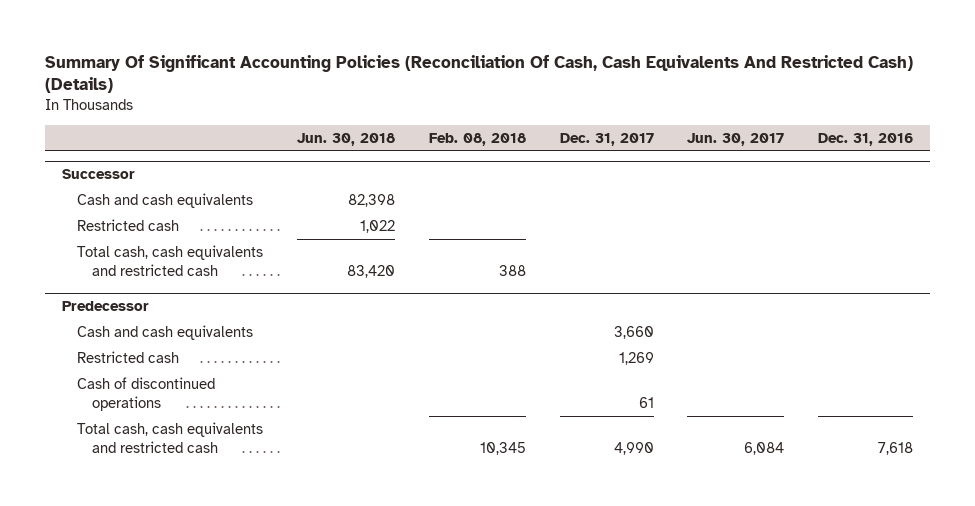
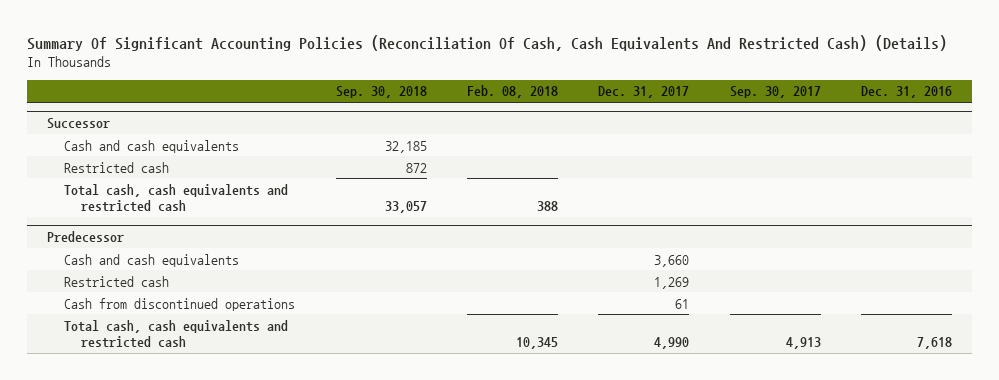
- | Jun. 30, 2018 | Feb. 08, 2018 | Dec. 31, 2017 | Jun. 30, 2017 | Dec. 31, 2016
+ | Sep. 30, 2018 | Feb. 08, 2018 | Dec. 31, 2017 | Sep. 30, 2017 | Dec. 31, 2016
@ Predecessor
- Cash of discontinued operations | | | 61 | |
+ Cash from discontinued operations | | | 61 | |

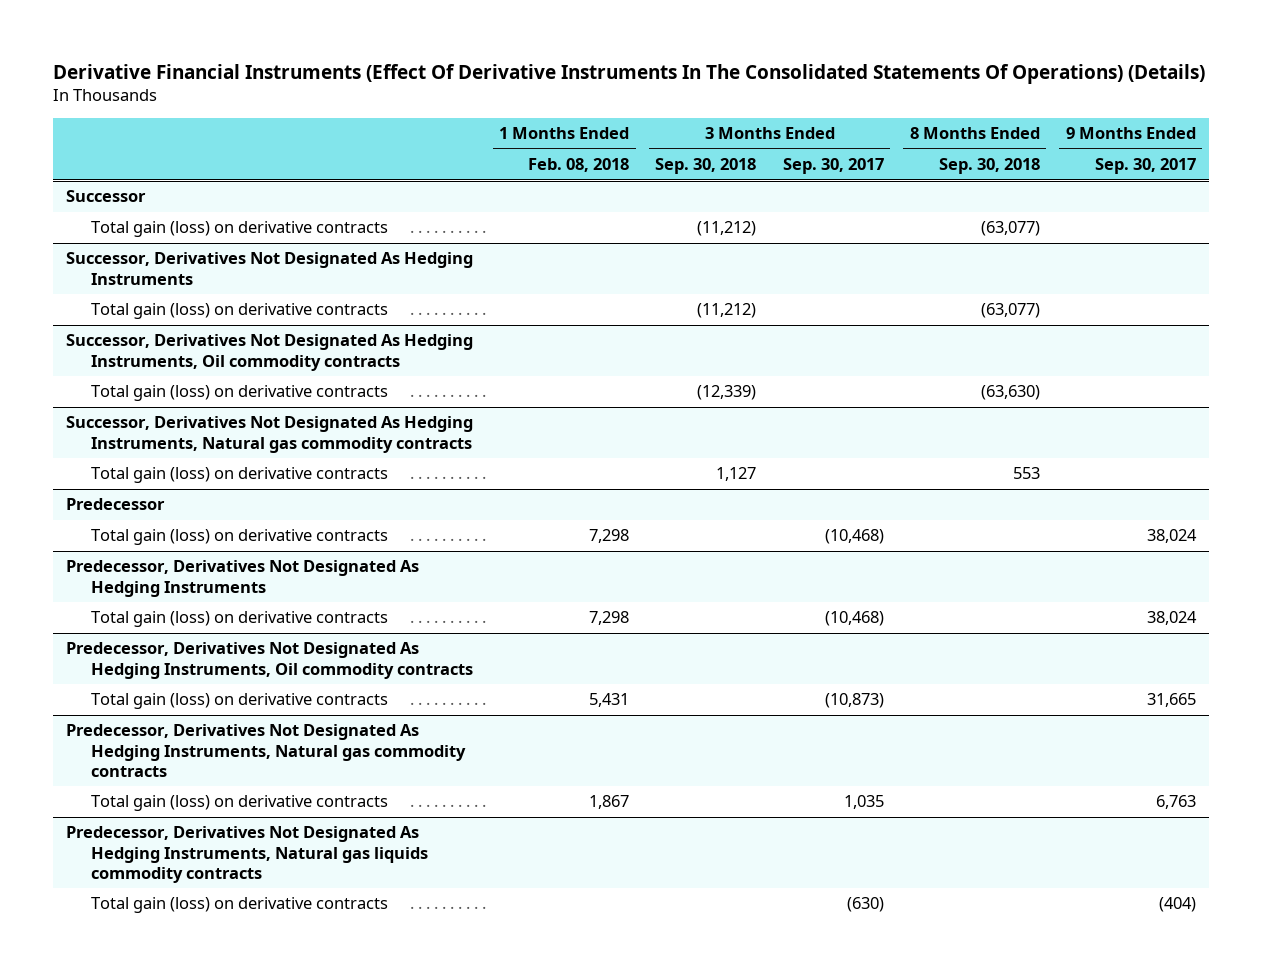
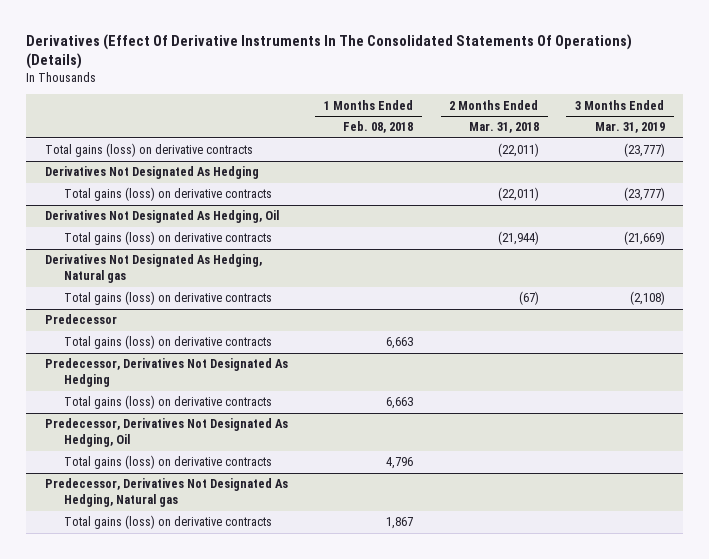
- Derivative Financial Instruments (Effect Of Derivative Instruments In The Consolidated Statements Of Operations) (Details)
+ Derivatives (Effect Of Derivative Instruments In The Consolidated Statements Of Operations) (Details)
- | 1 Months Ended Feb. 08, 2018 | 3 Months Ended Sep. 30, 2018 | 3 Months Ended Sep. 30, 2017 | 8 Months Ended Sep. 30, 2018 | 9 Months Ended Sep. 30, 2017
+ | 1 Months Ended Feb. 08, 2018 | 2 Months Ended Mar. 31, 2018 | 3 Months Ended Mar. 31, 2019
- Successor
- Total gain (loss) on derivative contracts | | (11,212) | | (63,077) |
- Successor, Derivatives Not Designated As Hedging Instruments
- Total gain (loss) on derivative contracts | | (11,212) | | (63,077) |
- Successor, Derivatives Not Designated As Hedging Instruments, Oil commodity contracts
- Total gain (loss) on derivative contracts | | (12,339) | | (63,630) |
- Successor, Derivatives Not Designated As Hedging Instruments, Natural gas commodity contracts
- Total gain (loss) on derivative contracts | | 1,127 | | 553 |
+ Total gains (loss) on derivative contracts | | (22,011) | (23,777)
+ Derivatives Not Designated As Hedging
+ Total gains (loss) on derivative contracts | | (22,011) | (23,777)
+ Derivatives Not Designated As Hedging, Oil
+ Total gains (loss) on derivative contracts | | (21,944) | (21,669)
+ Derivatives Not Designated As Hedging, Natural gas
+ Total gains (loss) on derivative contracts | | (67) | (2,108)
@ Predecessor
- Total gain (loss) on derivative contracts | 7,298 | | (10,468) | | 38,024
- Predecessor, Derivatives Not Designated As Hedging Instruments
- Total gain (loss) on derivative contracts | 7,298 | | (10,468) | | 38,024
- Predecessor, Derivatives Not Designated As Hedging Instruments, Oil commodity contracts
- Total gain (loss) on derivative contracts | 5,431 | | (10,873) | | 31,665
- Predecessor, Derivatives Not Designated As Hedging Instruments, Natural gas commodity contracts
- Total gain (loss) on derivative contracts | 1,867 | | 1,035 | | 6,763
- Predecessor, Derivatives Not Designated As Hedging Instruments, Natural gas liquids commodity contracts
- Total gain (loss) on derivative contracts | | | (630) | | (404)
@ Predecessor
+ Total gains (loss) on derivative contracts | 6,663 | |
+ Predecessor, Derivatives Not Designated As Hedging
+ Total gains (loss) on derivative contracts | 6,663 | |
+ Predecessor, Derivatives Not Designated As Hedging, Oil
+ Total gains (loss) on derivative contracts | 4,796 | |
+ Predecessor, Derivatives Not Designated As Hedging, Natural gas
+ Total gains (loss) on derivative contracts | 1,867 | |

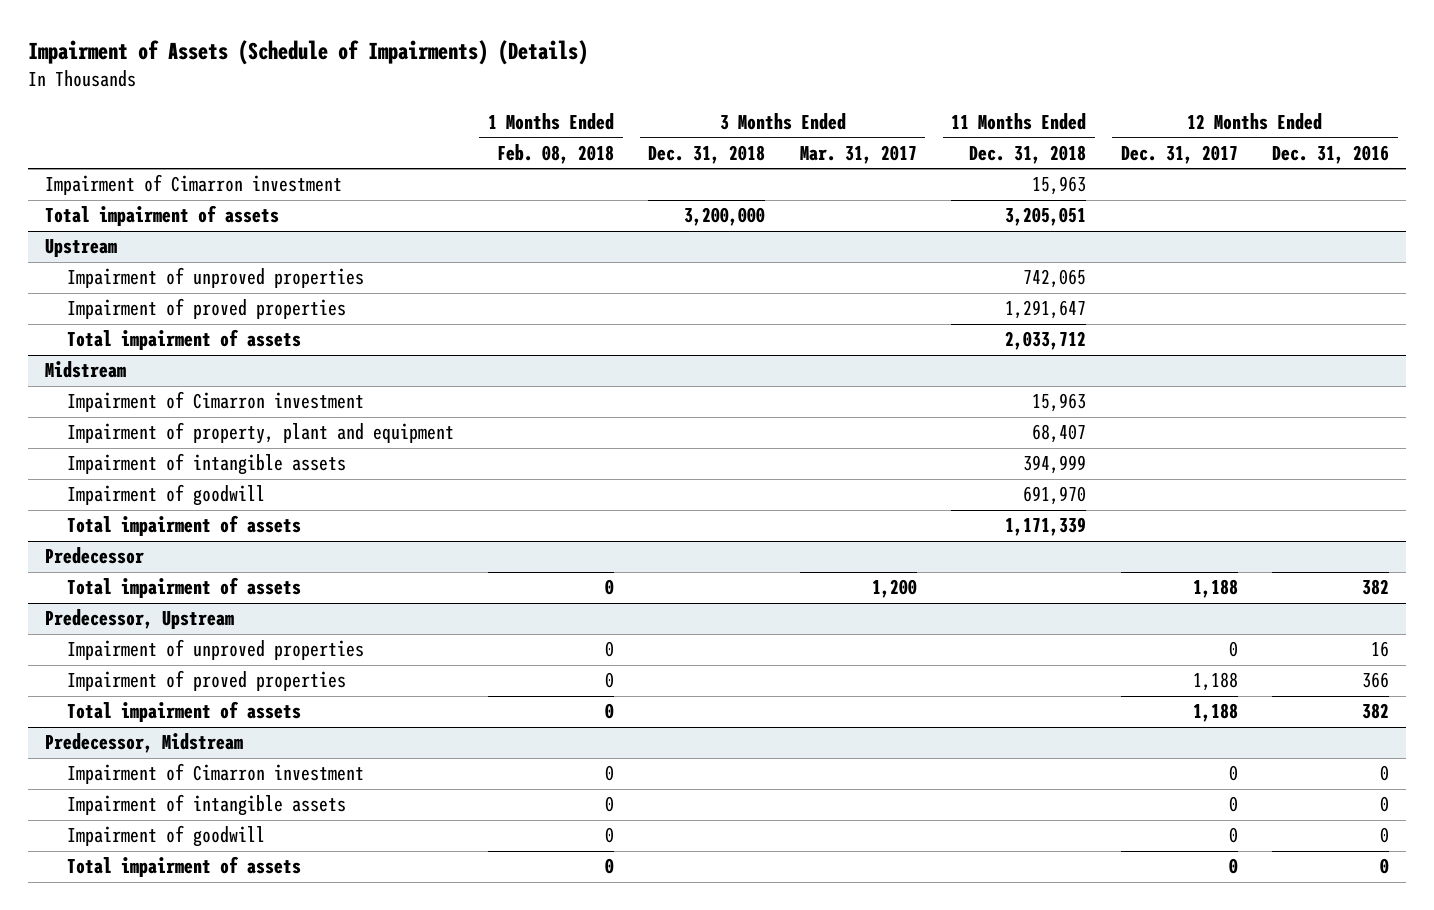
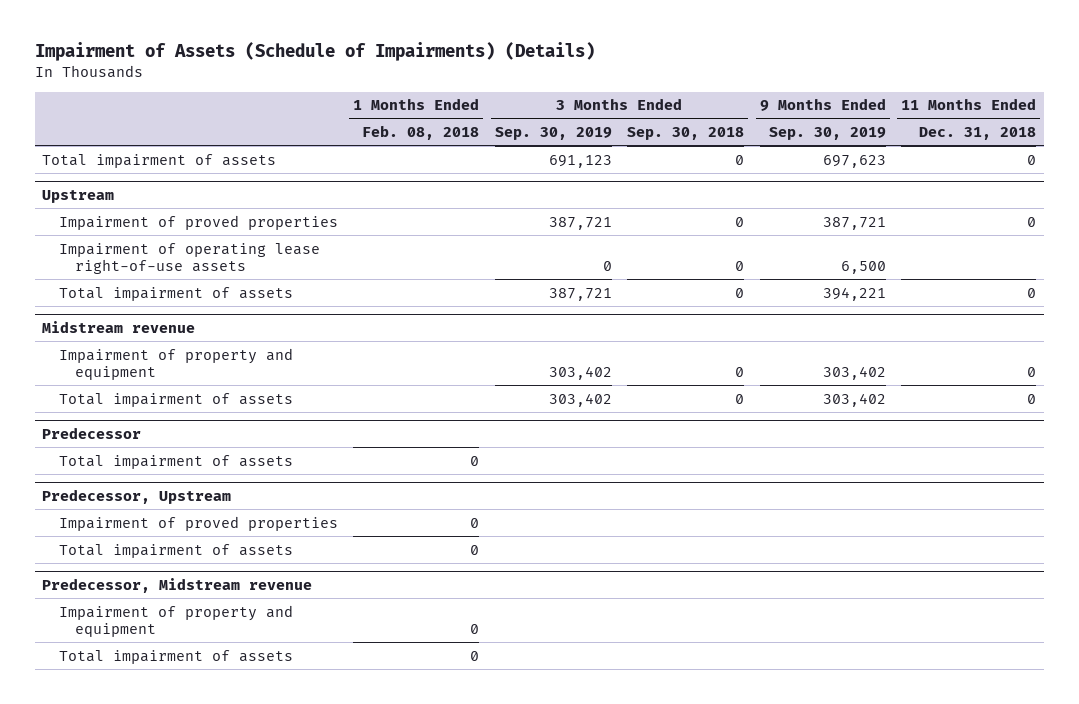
- | 1 Months Ended Feb. 08, 2018 | 3 Months Ended Dec. 31, 2018 | 3 Months Ended Mar. 31, 2017 | 11 Months Ended Dec. 31, 2018 | 12 Months Ended Dec. 31, 2017 | 12 Months Ended Dec. 31, 2016
+ | 1 Months Ended Feb. 08, 2018 | 3 Months Ended Sep. 30, 2019 | 3 Months Ended Sep. 30, 2018 | 9 Months Ended Sep. 30, 2019 | 11 Months Ended Dec. 31, 2018
- Impairment of Cimarron investment | | | | 15,963 | |
- Total impairment of assets | | 3,200,000 | | 3,205,051 | |
+ Total impairment of assets | | 691,123 | 0 | 697,623 | 0
@ Upstream
- Impairment of unproved properties | | | | 742,065 | |
- Impairment of proved properties | | | | 1,291,647 | |
- Total impairment of assets | | | | 2,033,712 | |
- Midstream
- Impairment of Cimarron investment | | | | 15,963 | |
- Impairment of property, plant and equipment | | | | 68,407 | |
- Impairment of intangible assets | | | | 394,999 | |
- Impairment of goodwill | | | | 691,970 | |
- Total impairment of assets | | | | 1,171,339 | |
@ Upstream
+ Impairment of proved properties | | 387,721 | 0 | 387,721 | 0
+ Impairment of operating lease right-of-use assets | | 0 | 0 | 6,500 |
+ Total impairment of assets | | 387,721 | 0 | 394,221 | 0
+ Midstream revenue
+ Impairment of property and equipment | | 303,402 | 0 | 303,402 | 0
+ Total impairment of assets | | 303,402 | 0 | 303,402 | 0
@ Predecessor, Upstream
- Impairment of unproved properties | 0 | | | | 0 | 16
- Predecessor, Midstream
- Impairment of Cimarron investment | 0 | | | | 0 | 0
- Impairment of intangible assets | 0 | | | | 0 | 0
- Impairment of goodwill | 0 | | | | 0 | 0
+ Predecessor, Midstream revenue
+ Impairment of property and equipment | 0 | | | |

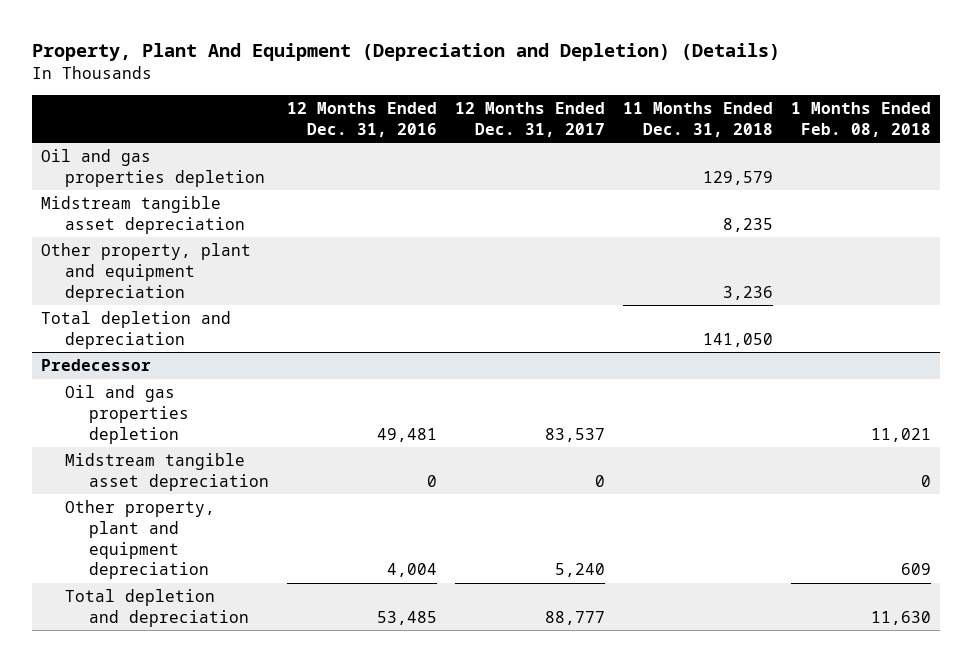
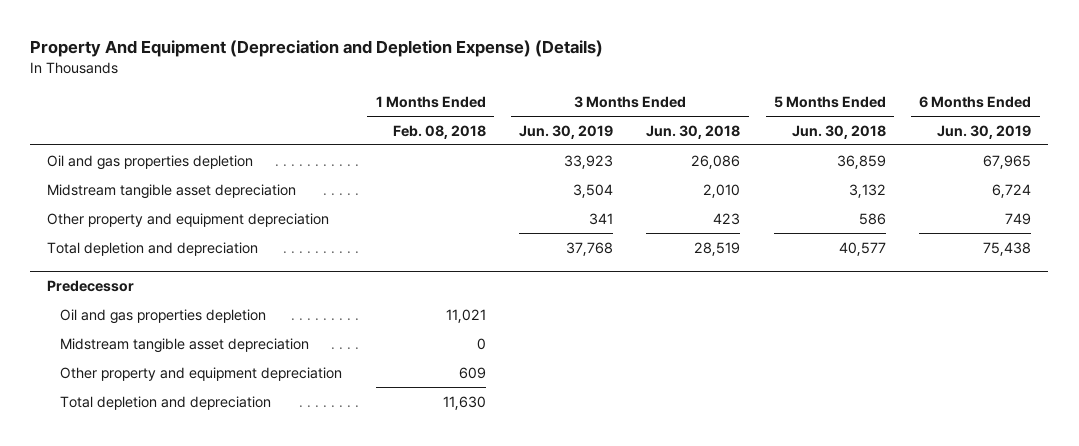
- Property, Plant And Equipment (Depreciation and Depletion) (Details)
+ Property And Equipment (Depreciation and Depletion Expense) (Details)
- | 12 Months Ended Dec. 31, 2016 | 12 Months Ended Dec. 31, 2017 | 11 Months Ended Dec. 31, 2018 | 1 Months Ended Feb. 08, 2018
+ | 1 Months Ended Feb. 08, 2018 | 3 Months Ended Jun. 30, 2019 | 3 Months Ended Jun. 30, 2018 | 5 Months Ended Jun. 30, 2018 | 6 Months Ended Jun. 30, 2019
- Other property, plant and equipment depreciation | | | 3,236 |
+ Other property and equipment depreciation | | 341 | 423 | 586 | 749
@ Predecessor
- Other property, plant and equipment depreciation | 4,004 | 5,240 | | 609
+ Other property and equipment depreciation | 609 | | | |

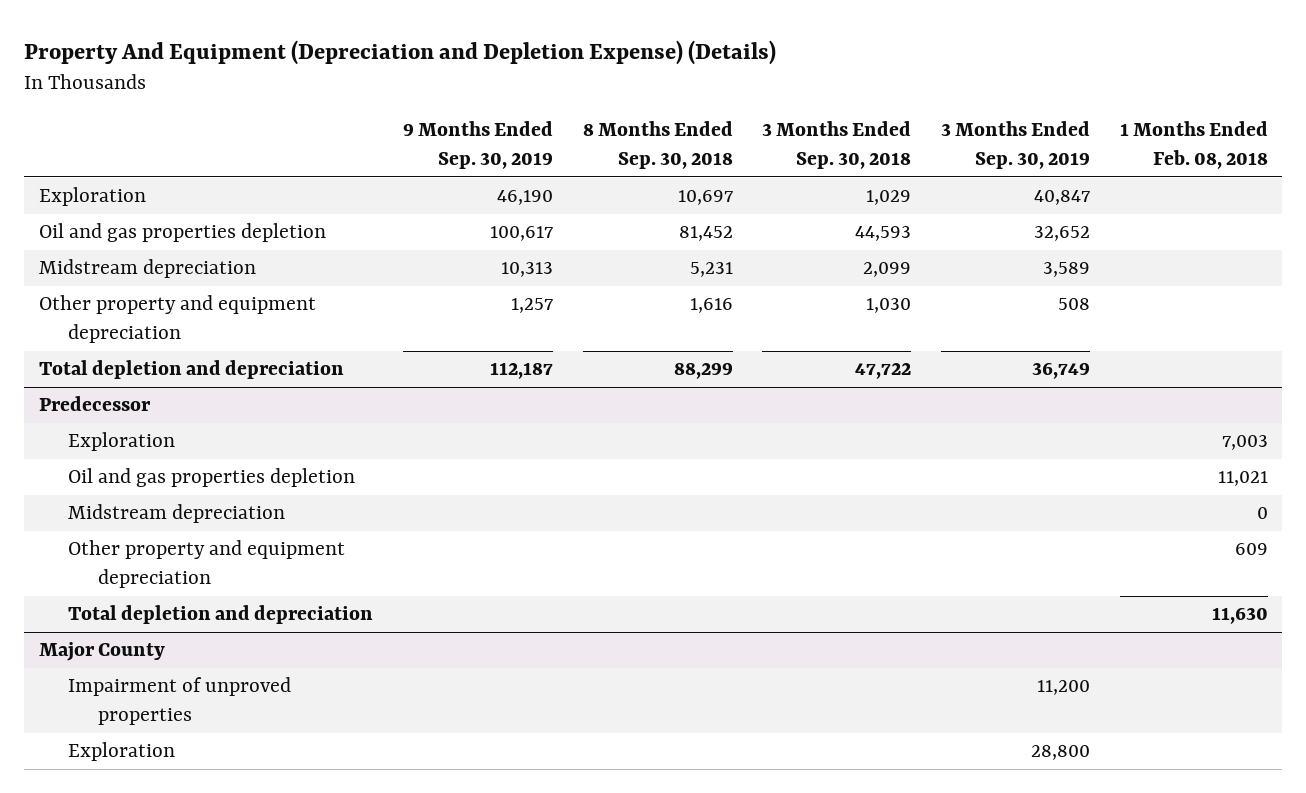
- | 1 Months Ended Feb. 08, 2018 | 3 Months Ended Jun. 30, 2019 | 3 Months Ended Jun. 30, 2018 | 5 Months Ended Jun. 30, 2018 | 6 Months Ended Jun. 30, 2019
+ | 9 Months Ended Sep. 30, 2019 | 8 Months Ended Sep. 30, 2018 | 3 Months Ended Sep. 30, 2018 | 3 Months Ended Sep. 30, 2019 | 1 Months Ended Feb. 08, 2018
+ Exploration | 46,190 | 10,697 | 1,029 | 40,847 |
- Midstream tangible asset depreciation | | 3,504 | 2,010 | 3,132 | 6,724
+ Midstream depreciation | 10,313 | 5,231 | 2,099 | 3,589 |
@ Predecessor
+ Exploration | | | | | 7,003
- Midstream tangible asset depreciation | 0 | | | |
+ Midstream depreciation | | | | | 0
+ Major County
+ Impairment of unproved properties | | | | 11,200 |
+ Exploration | | | | 28,800 |

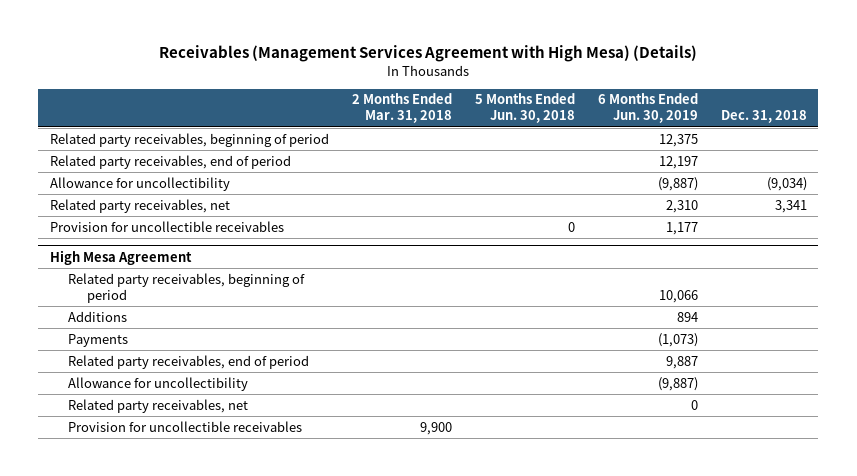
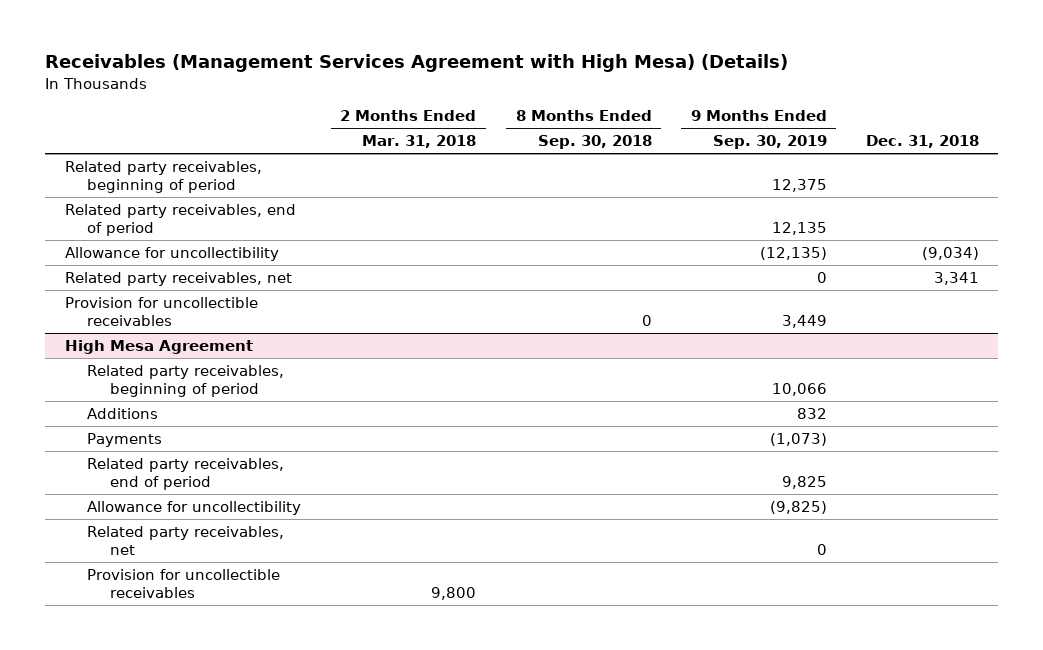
- | 2 Months Ended Mar. 31, 2018 | 5 Months Ended Jun. 30, 2018 | 6 Months Ended Jun. 30, 2019 | Dec. 31, 2018
+ | 2 Months Ended Mar. 31, 2018 | 8 Months Ended Sep. 30, 2018 | 9 Months Ended Sep. 30, 2019 | Dec. 31, 2018
@ High Mesa Agreement
- Provision for uncollectible receivables | 9,900 | | |
+ Provision for uncollectible receivables | 9,800 | | |

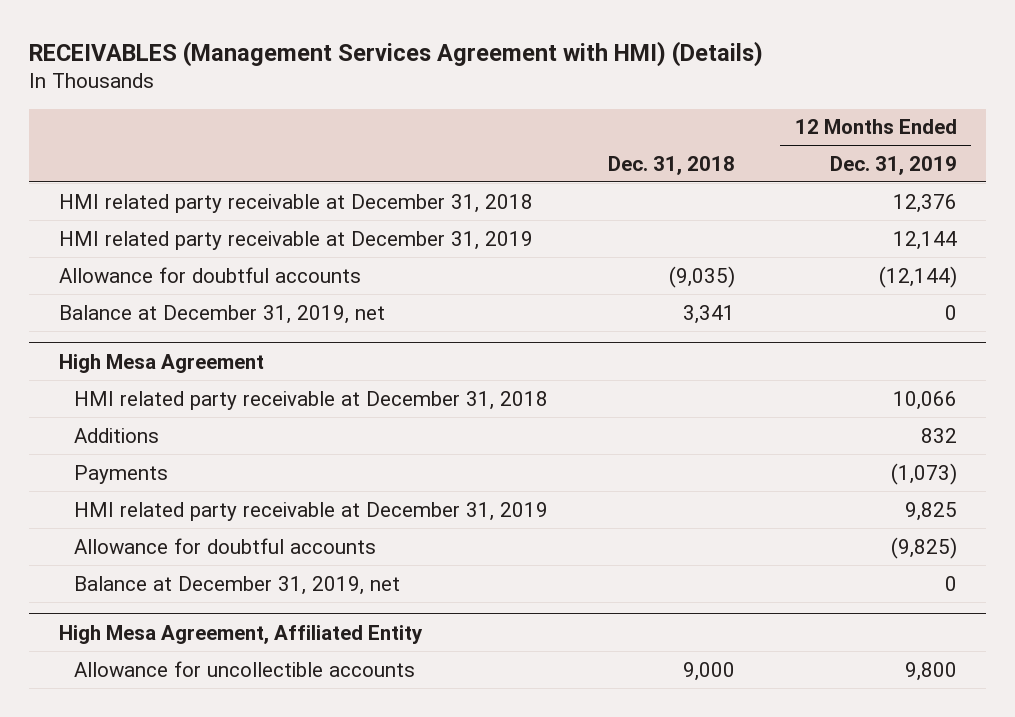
- Receivables (Management Services Agreement with High Mesa) (Details)
+ RECEIVABLES (Management Services Agreement with HMI) (Details)
- | 2 Months Ended Mar. 31, 2018 | 8 Months Ended Sep. 30, 2018 | 9 Months Ended Sep. 30, 2019 | Dec. 31, 2018
+ | Dec. 31, 2018 | 12 Months Ended Dec. 31, 2019
- Related party receivables, beginning of period | | | 12,375 |
- Related party receivables, end of period | | | 12,135 |
- Allowance for uncollectibility | | | (12,135) | (9,034)
- Related party receivables, net | | | 0 | 3,341
- Provision for uncollectible receivables | | 0 | 3,449 |
+ HMI related party receivable at December 31, 2018 | | 12,376
+ HMI related party receivable at December 31, 2019 | | 12,144
+ Allowance for doubtful accounts | (9,035) | (12,144)
+ Balance at December 31, 2019, net | 3,341 | 0
@ High Mesa Agreement
- Related party receivables, beginning of period | | | 10,066 |
+ HMI related party receivable at December 31, 2018 | | 10,066
- Related party receivables, end of period | | | 9,825 |
- Allowance for uncollectibility | | | (9,825) |
- Related party receivables, net | | | 0 |
- Provision for uncollectible receivables | 9,800 | | |
+ HMI related party receivable at December 31, 2019 | | 9,825
+ Allowance for doubtful accounts | | (9,825)
+ Balance at December 31, 2019, net | | 0
+ High Mesa Agreement, Affiliated Entity
+ Allowance for uncollectible accounts | 9,000 | 9,800

